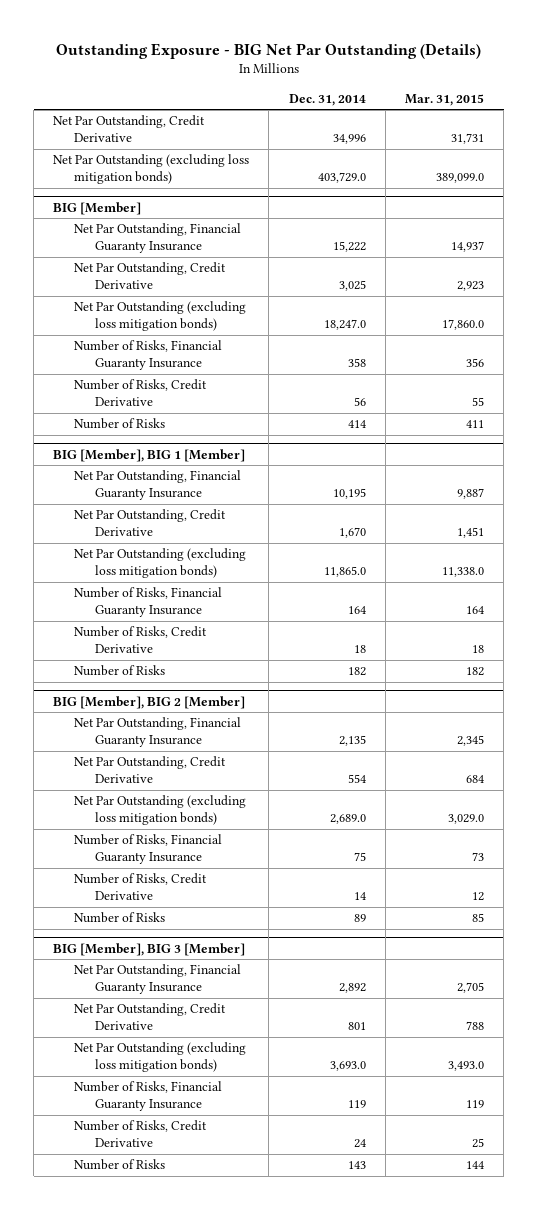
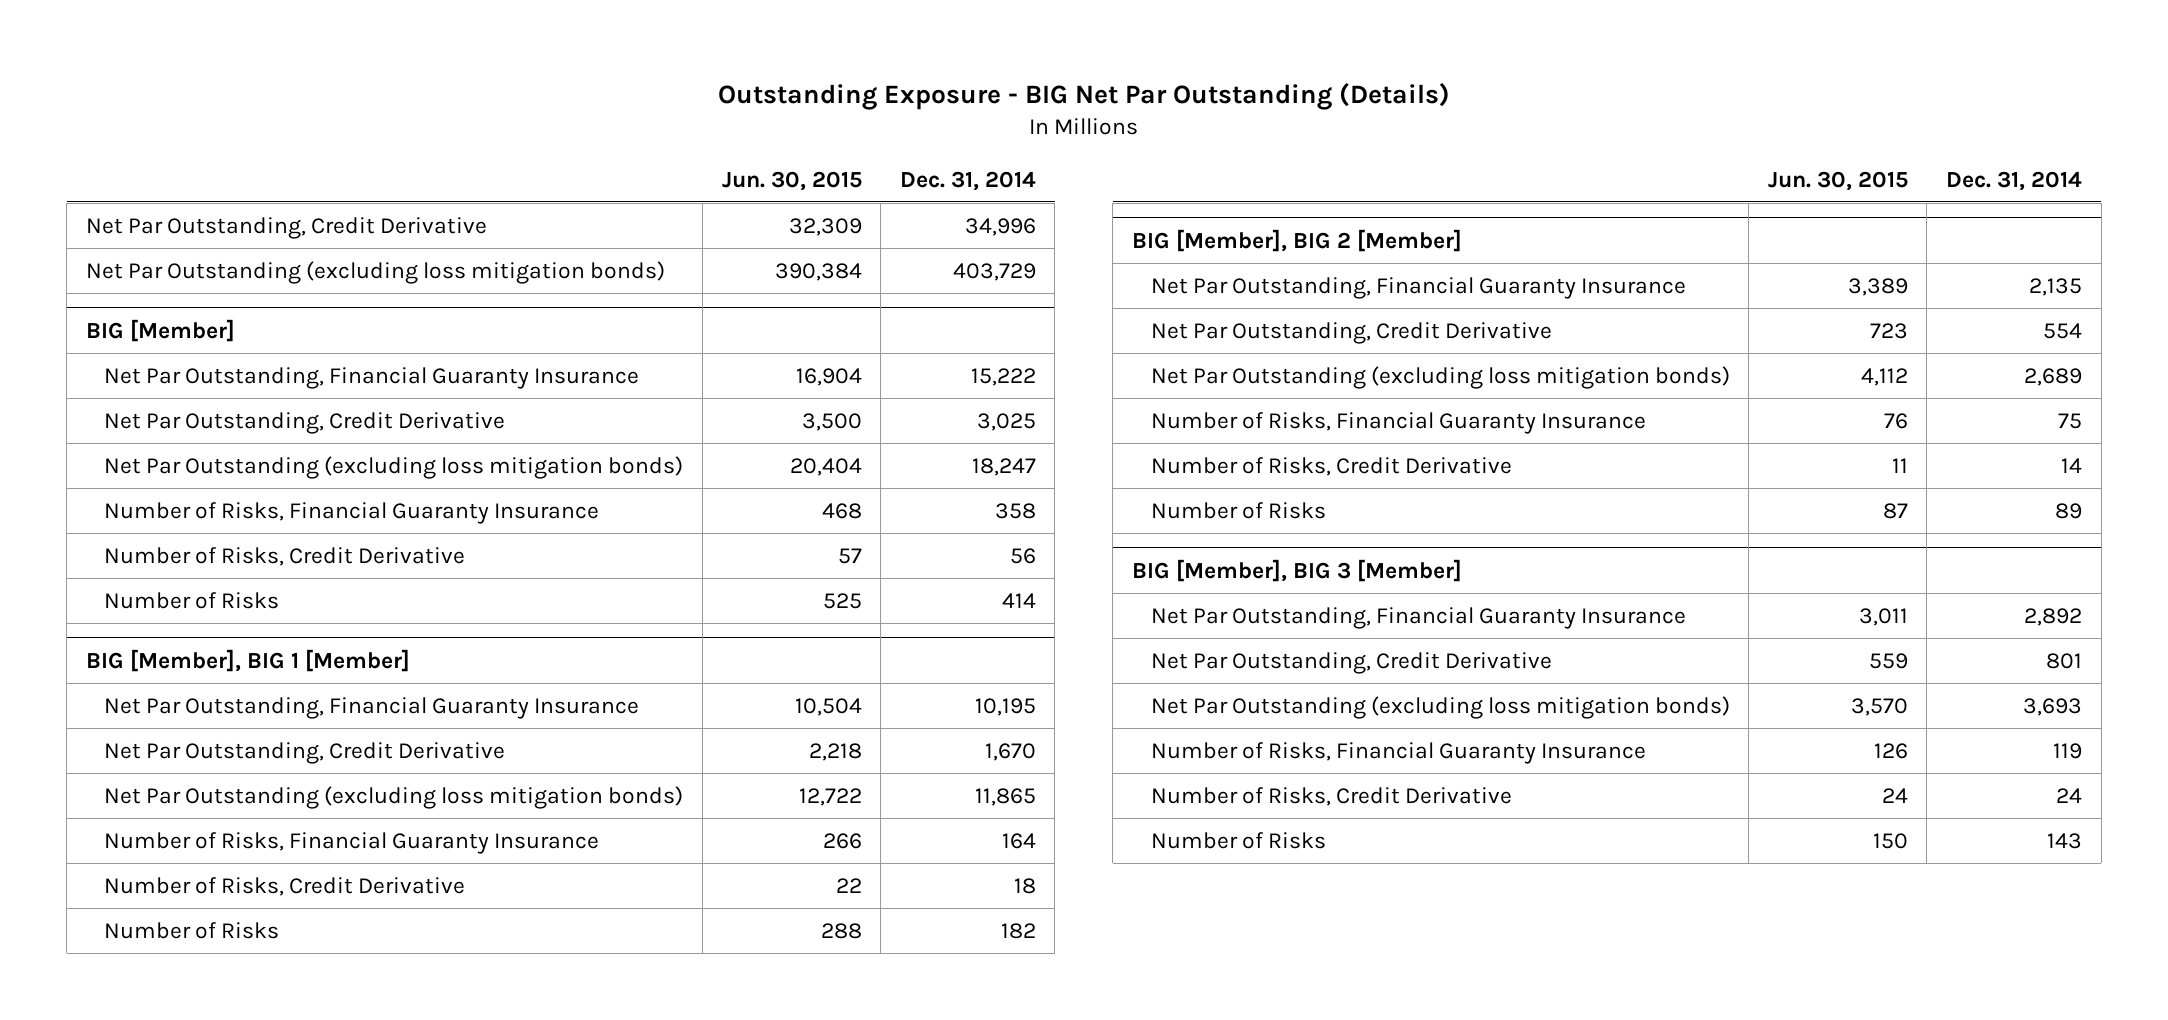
- | Dec. 31, 2014 | Mar. 31, 2015
+ | Jun. 30, 2015 | Dec. 31, 2014
- Net Par Outstanding (excluding loss mitigation bonds) | 403,729.0 | 389,099.0
+ Net Par Outstanding (excluding loss mitigation bonds) | 390,384 | 403,729
@ BIG [Member]
- Net Par Outstanding (excluding loss mitigation bonds) | 18,247.0 | 17,860.0
+ Net Par Outstanding (excluding loss mitigation bonds) | 20,404 | 18,247
@ BIG [Member], BIG 1 [Member]
- Net Par Outstanding (excluding loss mitigation bonds) | 11,865.0 | 11,338.0
+ Net Par Outstanding (excluding loss mitigation bonds) | 12,722 | 11,865
@ BIG [Member], BIG 2 [Member]
- Net Par Outstanding (excluding loss mitigation bonds) | 2,689.0 | 3,029.0
+ Net Par Outstanding (excluding loss mitigation bonds) | 4,112 | 2,689
@ BIG [Member], BIG 3 [Member]
- Net Par Outstanding (excluding loss mitigation bonds) | 3,693.0 | 3,493.0
+ Net Par Outstanding (excluding loss mitigation bonds) | 3,570 | 3,693

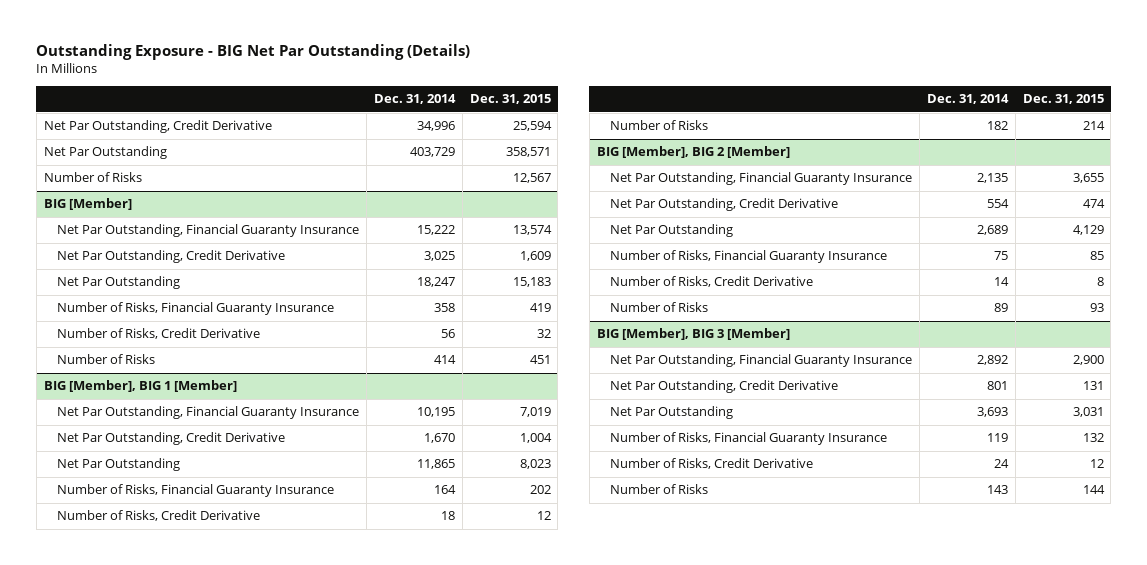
- | Jun. 30, 2015 | Dec. 31, 2014
+ | Dec. 31, 2014 | Dec. 31, 2015
- Net Par Outstanding (excluding loss mitigation bonds) | 390,384 | 403,729
+ Net Par Outstanding | 403,729 | 358,571
+ Number of Risks | | 12,567
@ BIG [Member]
- Net Par Outstanding (excluding loss mitigation bonds) | 20,404 | 18,247
+ Net Par Outstanding | 18,247 | 15,183
@ BIG [Member], BIG 1 [Member]
- Net Par Outstanding (excluding loss mitigation bonds) | 12,722 | 11,865
+ Net Par Outstanding | 11,865 | 8,023
@ BIG [Member], BIG 2 [Member]
- Net Par Outstanding (excluding loss mitigation bonds) | 4,112 | 2,689
+ Net Par Outstanding | 2,689 | 4,129
@ BIG [Member], BIG 3 [Member]
- Net Par Outstanding (excluding loss mitigation bonds) | 3,570 | 3,693
+ Net Par Outstanding | 3,693 | 3,031

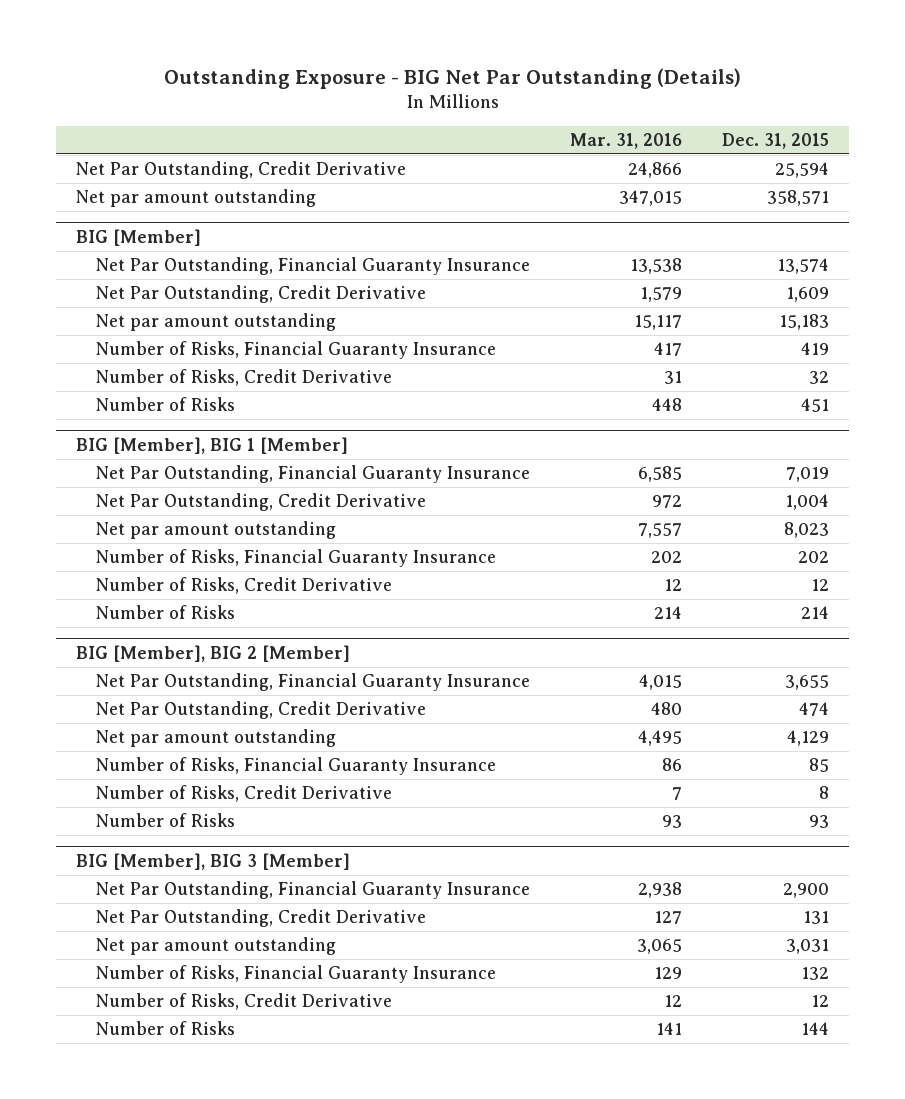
- | Dec. 31, 2014 | Dec. 31, 2015
+ | Mar. 31, 2016 | Dec. 31, 2015
- Net Par Outstanding | 403,729 | 358,571
- Number of Risks | | 12,567
+ Net par amount outstanding | 347,015 | 358,571
@ BIG [Member]
- Net Par Outstanding | 18,247 | 15,183
+ Net par amount outstanding | 15,117 | 15,183
@ BIG [Member], BIG 1 [Member]
- Net Par Outstanding | 11,865 | 8,023
+ Net par amount outstanding | 7,557 | 8,023
@ BIG [Member], BIG 2 [Member]
- Net Par Outstanding | 2,689 | 4,129
+ Net par amount outstanding | 4,495 | 4,129
@ BIG [Member], BIG 3 [Member]
- Net Par Outstanding | 3,693 | 3,031
+ Net par amount outstanding | 3,065 | 3,031

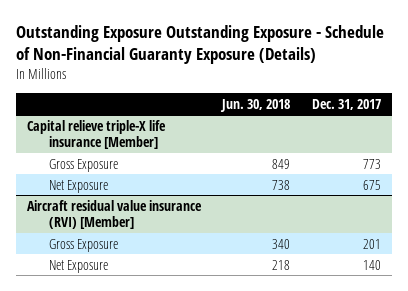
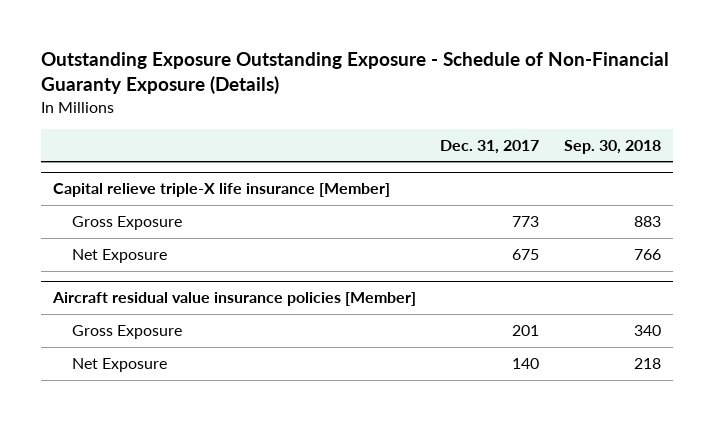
- | Jun. 30, 2018 | Dec. 31, 2017
+ | Dec. 31, 2017 | Sep. 30, 2018
- Aircraft residual value insurance (RVI) [Member]
+ Aircraft residual value insurance policies [Member]

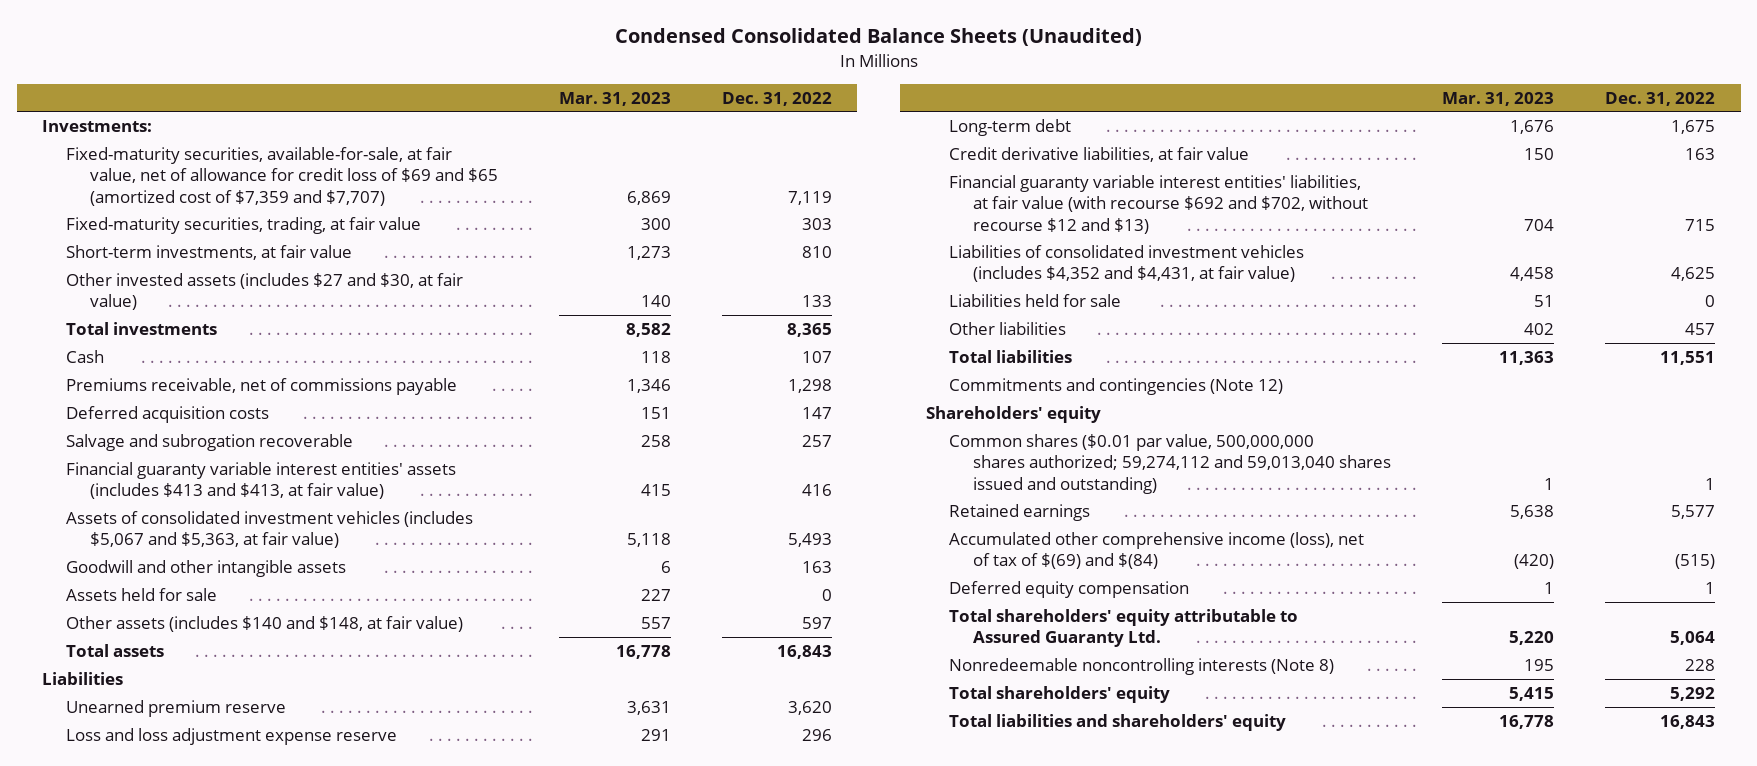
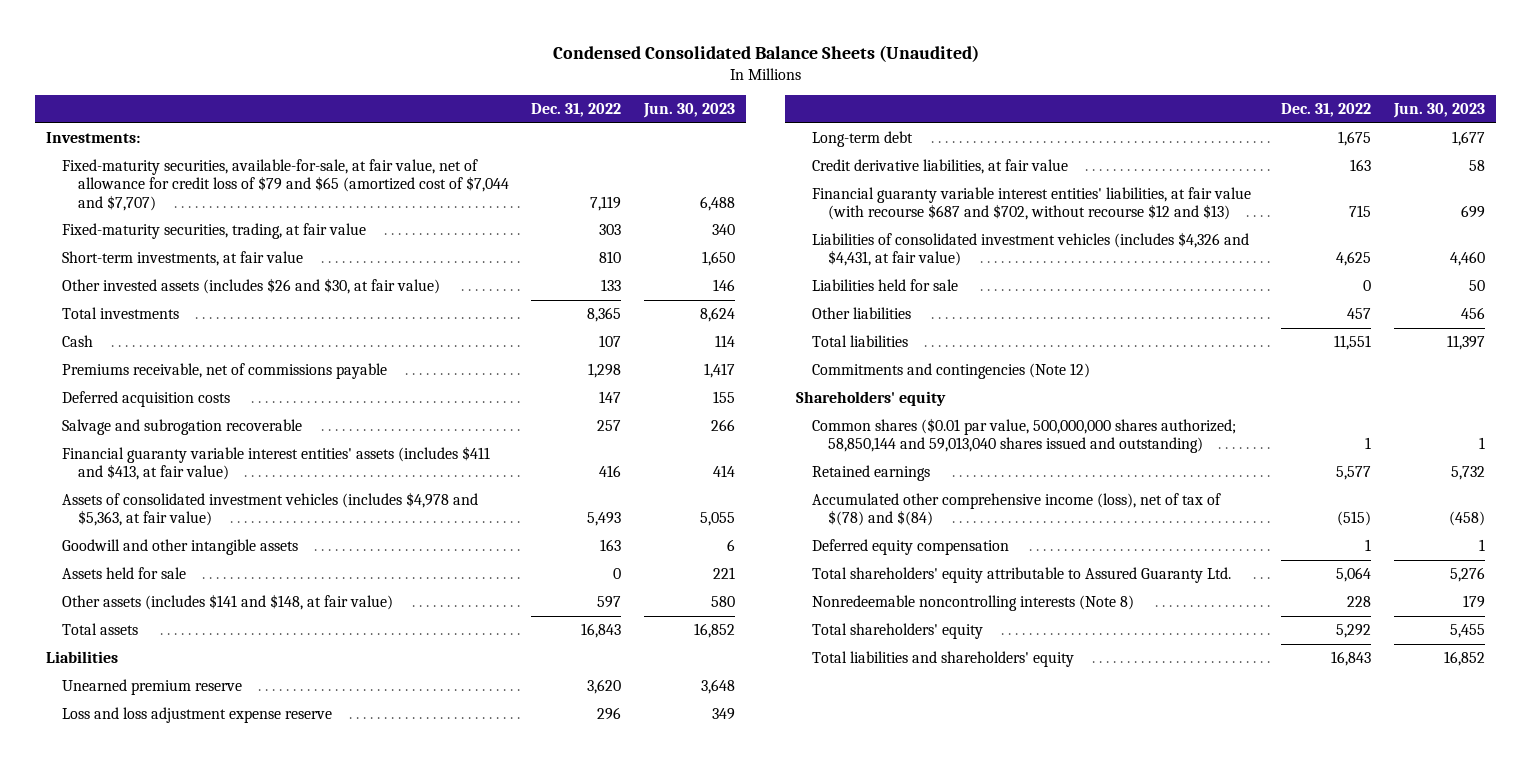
- | Mar. 31, 2023 | Dec. 31, 2022
+ | Dec. 31, 2022 | Jun. 30, 2023
- Fixed-maturity securities, available-for-sale, at fair value, net of allowance for credit loss of $69 and $65 (amortized cost of $7,359 and $7,707) | 6,869 | 7,119
+ Fixed-maturity securities, available-for-sale, at fair value, net of allowance for credit loss of $79 and $65 (amortized cost of $7,044 and $7,707) | 7,119 | 6,488
- Other invested assets (includes $27 and $30, at fair value) | 140 | 133
+ Other invested assets (includes $26 and $30, at fair value) | 133 | 146
- Financial guaranty variable interest entities' assets (includes $413 and $413, at fair value) | 415 | 416
- Assets of consolidated investment vehicles (includes $5,067 and $5,363, at fair value) | 5,118 | 5,493
+ Financial guaranty variable interest entities' assets (includes $411 and $413, at fair value) | 416 | 414
+ Assets of consolidated investment vehicles (includes $4,978 and $5,363, at fair value) | 5,493 | 5,055
- Other assets (includes $140 and $148, at fair value) | 557 | 597
+ Other assets (includes $141 and $148, at fair value) | 597 | 580
- Financial guaranty variable interest entities' liabilities, at fair value (with recourse $692 and $702, without recourse $12 and $13) | 704 | 715
- Liabilities of consolidated investment vehicles (includes $4,352 and $4,431, at fair value) | 4,458 | 4,625
+ Financial guaranty variable interest entities' liabilities, at fair value (with recourse $687 and $702, without recourse $12 and $13) | 715 | 699
+ Liabilities of consolidated investment vehicles (includes $4,326 and $4,431, at fair value) | 4,625 | 4,460
- Common shares ($0.01 par value, 500,000,000 shares authorized; 59,274,112 and 59,013,040 shares issued and outstanding) | 1 | 1
+ Common shares ($0.01 par value, 500,000,000 shares authorized; 58,850,144 and 59,013,040 shares issued and outstanding) | 1 | 1
- Accumulated other comprehensive income (loss), net of tax of $(69) and $(84) | (420) | (515)
+ Accumulated other comprehensive income (loss), net of tax of $(78) and $(84) | (515) | (458)

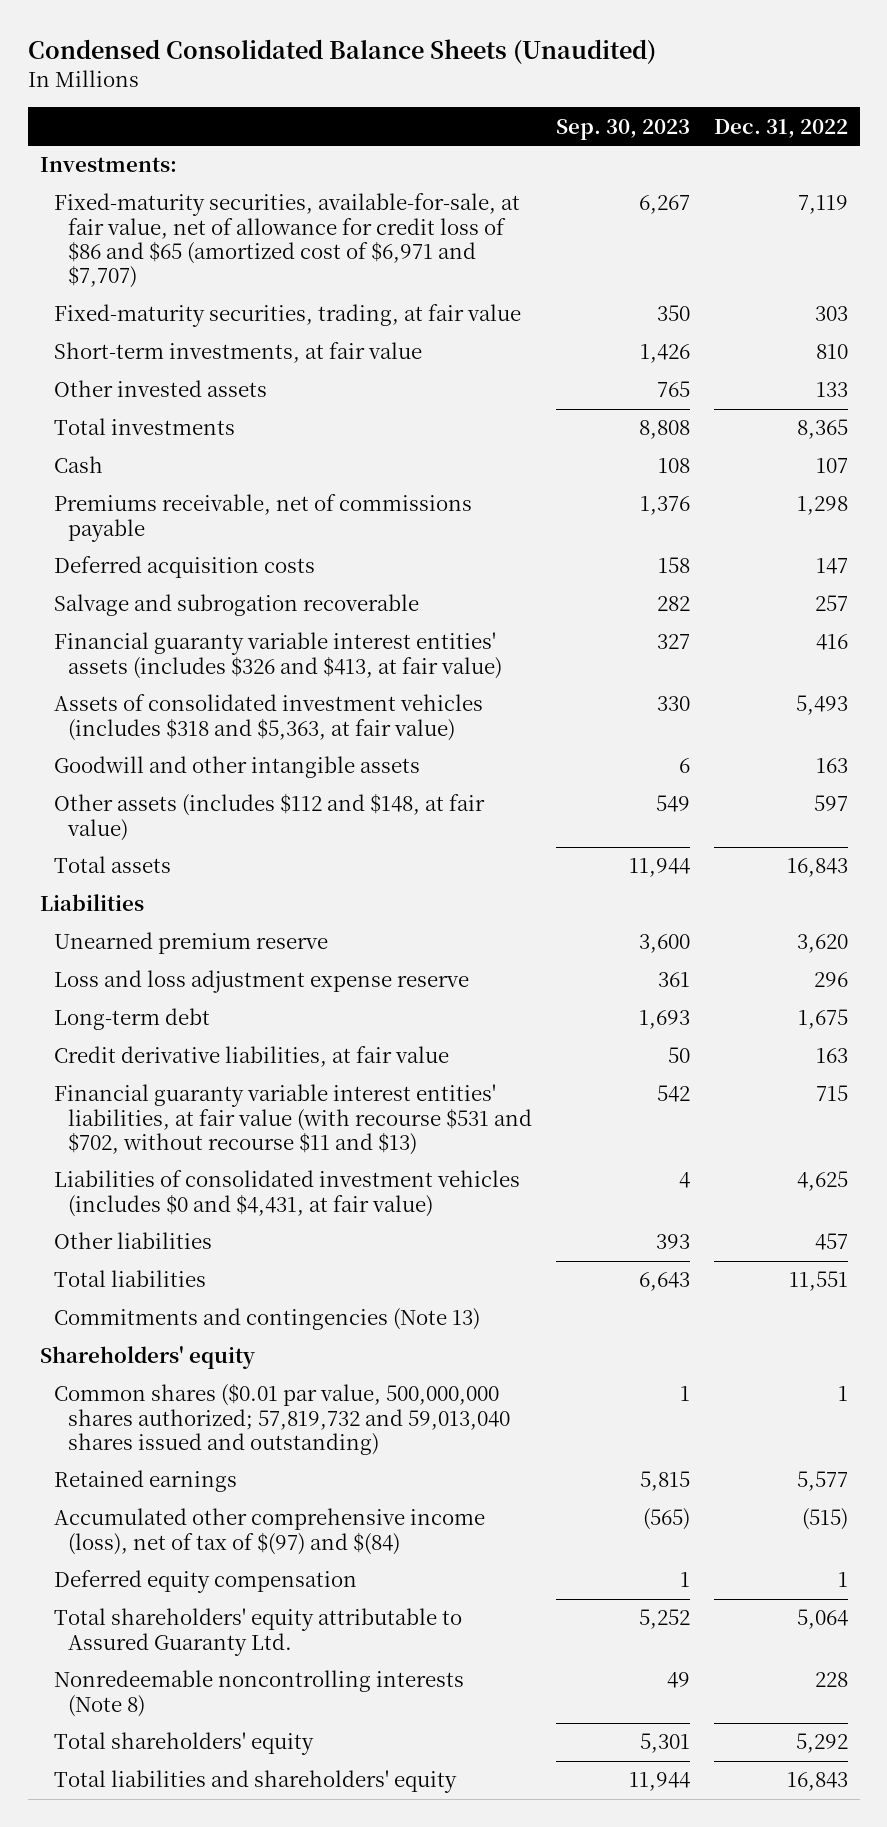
- | Dec. 31, 2022 | Jun. 30, 2023
+ | Sep. 30, 2023 | Dec. 31, 2022
- Fixed-maturity securities, available-for-sale, at fair value, net of allowance for credit loss of $79 and $65 (amortized cost of $7,044 and $7,707) | 7,119 | 6,488
+ Fixed-maturity securities, available-for-sale, at fair value, net of allowance for credit loss of $86 and $65 (amortized cost of $6,971 and $7,707) | 6,267 | 7,119
- Other invested assets (includes $26 and $30, at fair value) | 133 | 146
+ Other invested assets | 765 | 133
- Financial guaranty variable interest entities' assets (includes $411 and $413, at fair value) | 416 | 414
- Assets of consolidated investment vehicles (includes $4,978 and $5,363, at fair value) | 5,493 | 5,055
+ Financial guaranty variable interest entities' assets (includes $326 and $413, at fair value) | 327 | 416
+ Assets of consolidated investment vehicles (includes $318 and $5,363, at fair value) | 330 | 5,493
- Assets held for sale | 0 | 221
- Other assets (includes $141 and $148, at fair value) | 597 | 580
+ Other assets (includes $112 and $148, at fair value) | 549 | 597
- Financial guaranty variable interest entities' liabilities, at fair value (with recourse $687 and $702, without recourse $12 and $13) | 715 | 699
- Liabilities of consolidated investment vehicles (includes $4,326 and $4,431, at fair value) | 4,625 | 4,460
- Liabilities held for sale | 0 | 50
+ Financial guaranty variable interest entities' liabilities, at fair value (with recourse $531 and $702, without recourse $11 and $13) | 542 | 715
+ Liabilities of consolidated investment vehicles (includes $0 and $4,431, at fair value) | 4 | 4,625
- Commitments and contingencies (Note 12)
+ Commitments and contingencies (Note 13)
- Common shares ($0.01 par value, 500,000,000 shares authorized; 58,850,144 and 59,013,040 shares issued and outstanding) | 1 | 1
+ Common shares ($0.01 par value, 500,000,000 shares authorized; 57,819,732 and 59,013,040 shares issued and outstanding) | 1 | 1
- Accumulated other comprehensive income (loss), net of tax of $(78) and $(84) | (515) | (458)
+ Accumulated other comprehensive income (loss), net of tax of $(97) and $(84) | (565) | (515)

